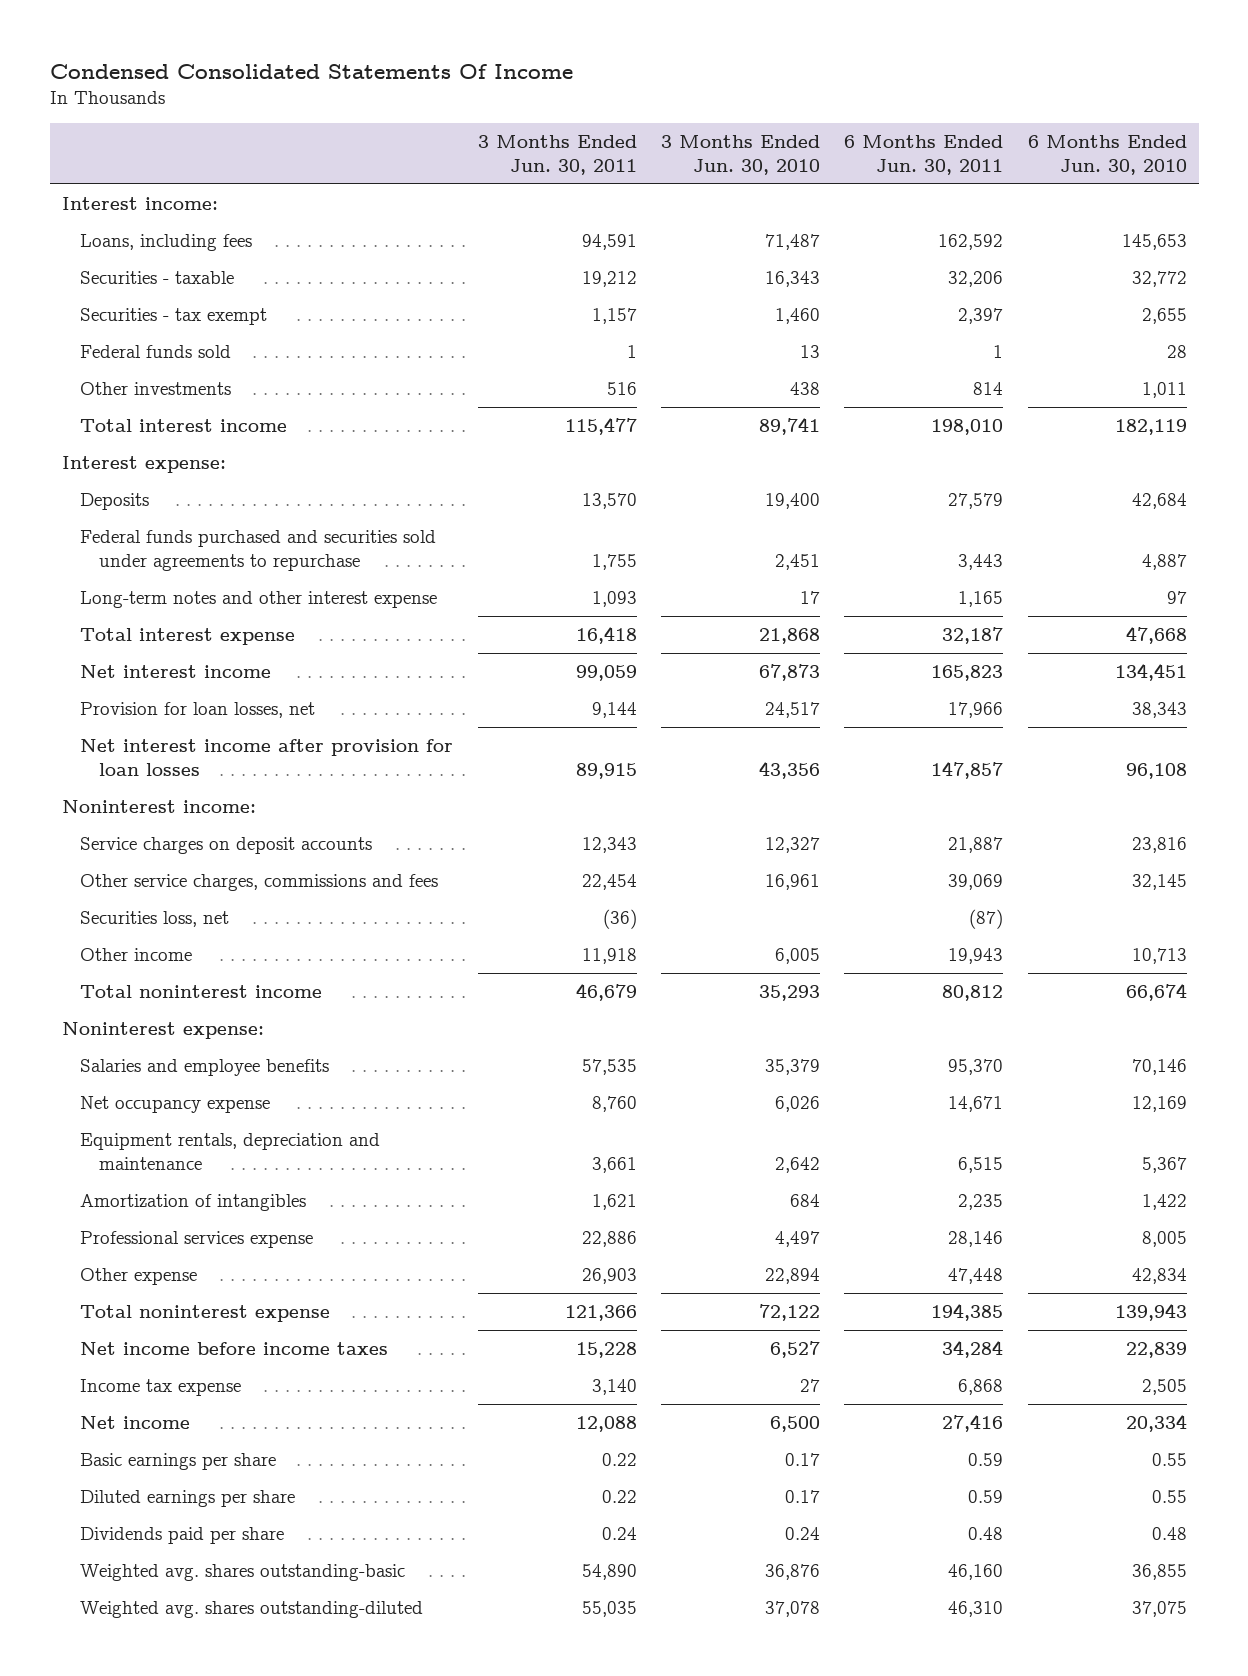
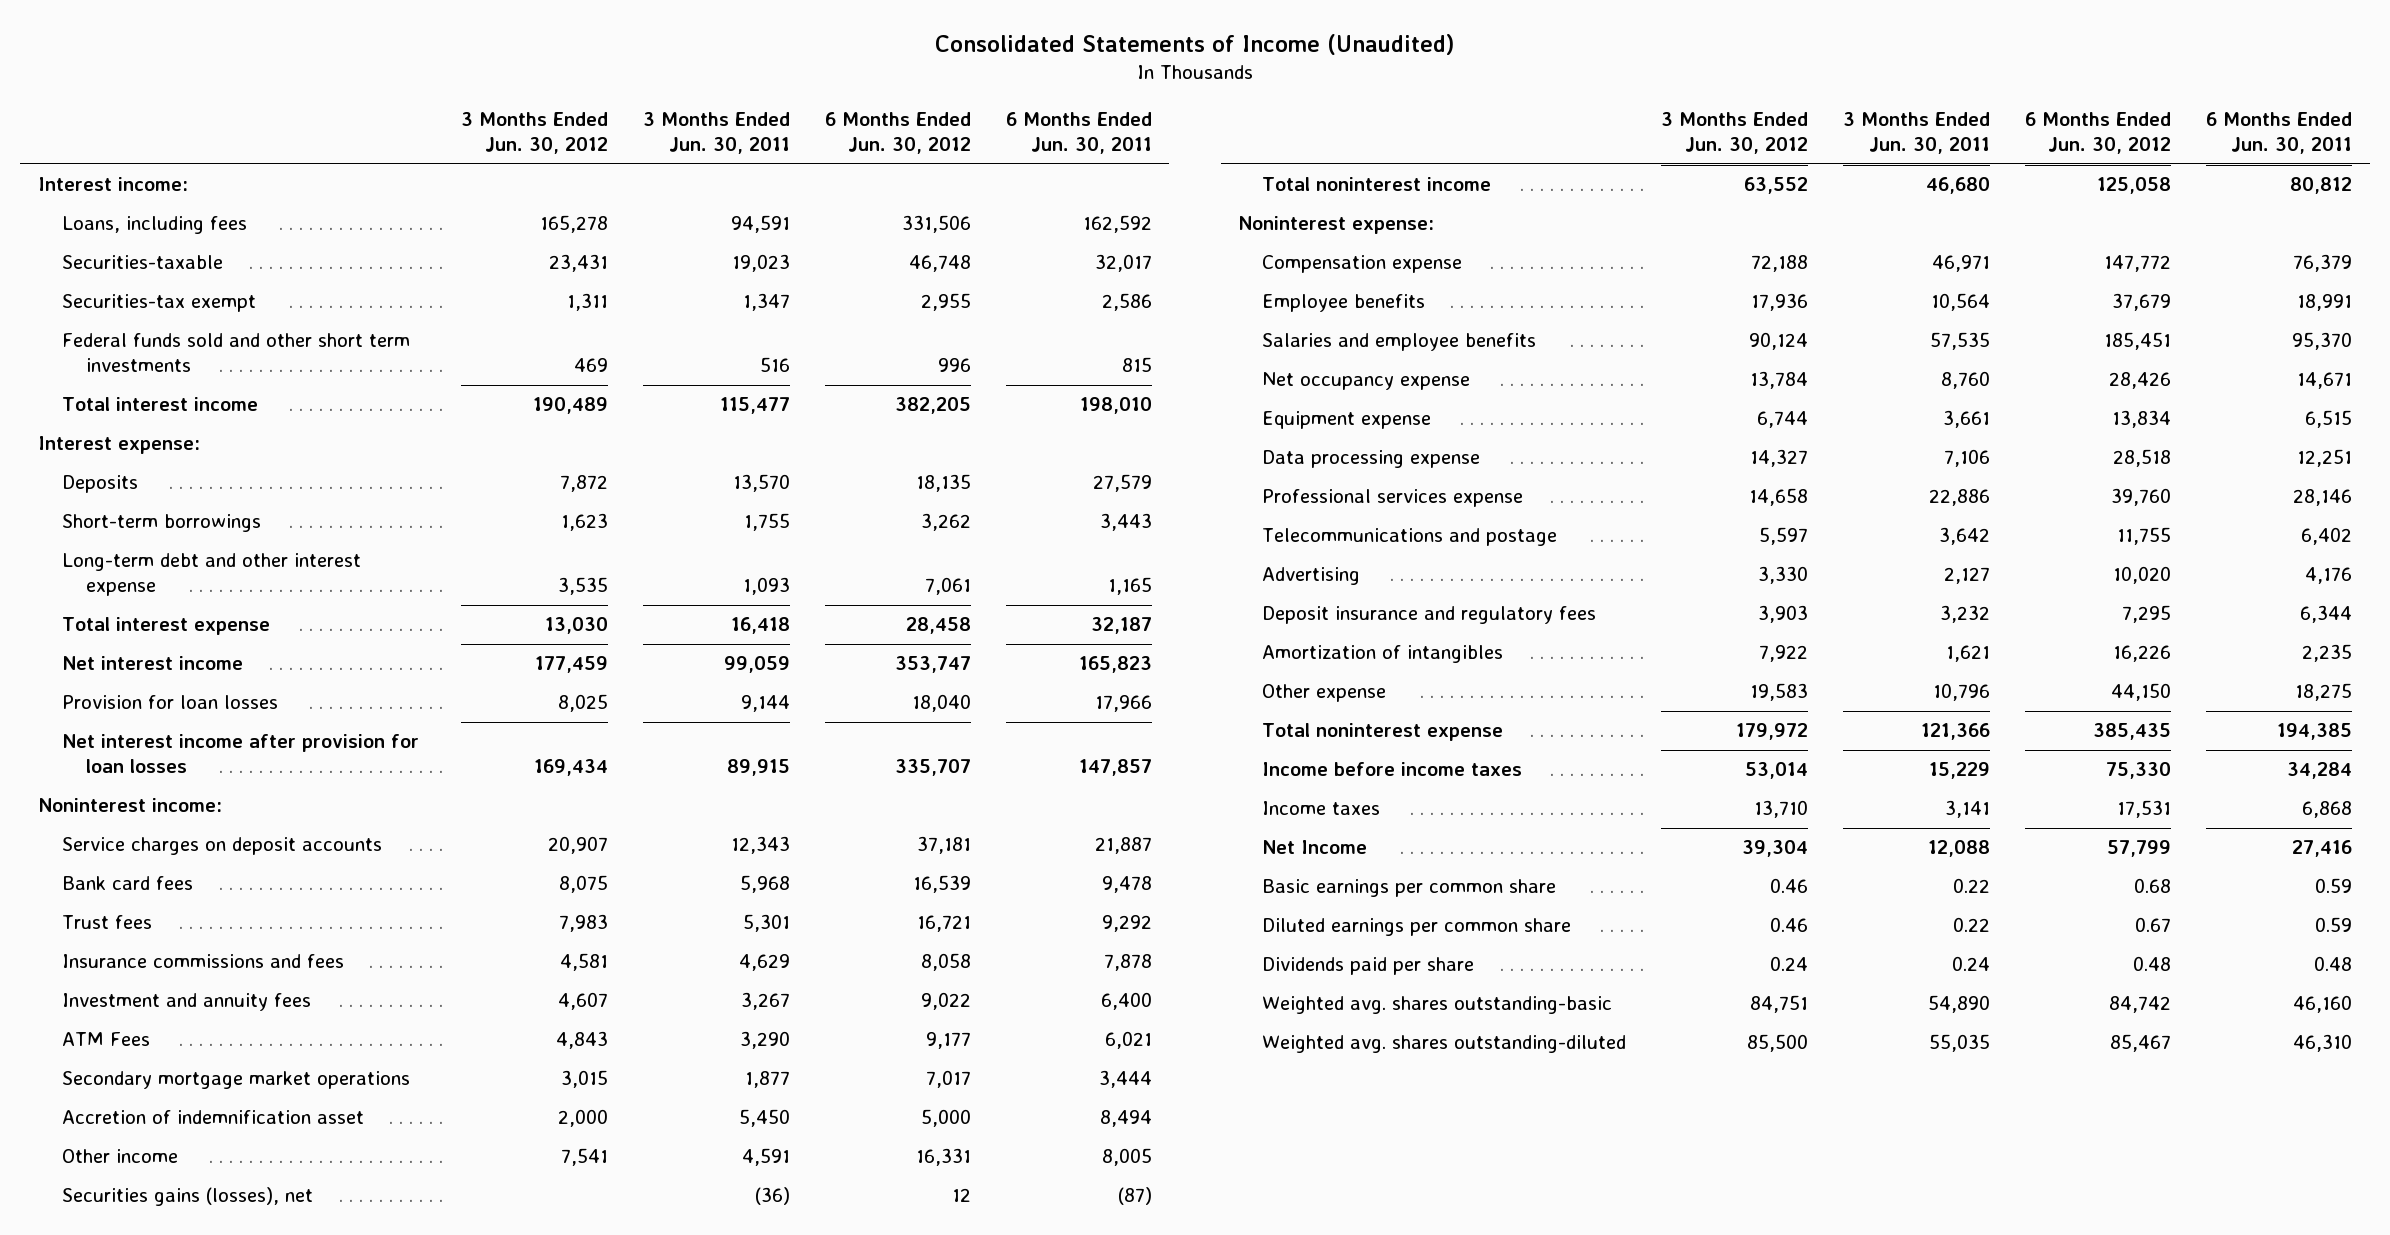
- Condensed Consolidated Statements Of Income
+ Consolidated Statements of Income (Unaudited)
- | 3 Months Ended Jun. 30, 2011 | 3 Months Ended Jun. 30, 2010 | 6 Months Ended Jun. 30, 2011 | 6 Months Ended Jun. 30, 2010
+ | 3 Months Ended Jun. 30, 2012 | 3 Months Ended Jun. 30, 2011 | 6 Months Ended Jun. 30, 2012 | 6 Months Ended Jun. 30, 2011
- Securities - taxable | 19,212 | 16,343 | 32,206 | 32,772
- Securities - tax exempt | 1,157 | 1,460 | 2,397 | 2,655
- Federal funds sold | 1 | 13 | 1 | 28
- Other investments | 516 | 438 | 814 | 1,011
+ Securities-taxable | 23,431 | 19,023 | 46,748 | 32,017
+ Securities-tax exempt | 1,311 | 1,347 | 2,955 | 2,586
+ Federal funds sold and other short term investments | 469 | 516 | 996 | 815
- Federal funds purchased and securities sold under agreements to repurchase | 1,755 | 2,451 | 3,443 | 4,887
- Long-term notes and other interest expense | 1,093 | 17 | 1,165 | 97
+ Short-term borrowings | 1,623 | 1,755 | 3,262 | 3,443
+ Long-term debt and other interest expense | 3,535 | 1,093 | 7,061 | 1,165
- Provision for loan losses, net | 9,144 | 24,517 | 17,966 | 38,343
+ Provision for loan losses | 8,025 | 9,144 | 18,040 | 17,966
- Other service charges, commissions and fees | 22,454 | 16,961 | 39,069 | 32,145
- Securities loss, net | (36) | | (87) |
- Other income | 11,918 | 6,005 | 19,943 | 10,713
- Total noninterest income | 46,679 | 35,293 | 80,812 | 66,674
+ Bank card fees | 8,075 | 5,968 | 16,539 | 9,478
+ Trust fees | 7,983 | 5,301 | 16,721 | 9,292
+ Insurance commissions and fees | 4,581 | 4,629 | 8,058 | 7,878
+ Investment and annuity fees | 4,607 | 3,267 | 9,022 | 6,400
+ ATM Fees | 4,843 | 3,290 | 9,177 | 6,021
+ Secondary mortgage market operations | 3,015 | 1,877 | 7,017 | 3,444
+ Accretion of indemnification asset | 2,000 | 5,450 | 5,000 | 8,494
+ Other income | 7,541 | 4,591 | 16,331 | 8,005
+ Securities gains (losses), net | | (36) | 12 | (87)
+ Total noninterest income | 63,552 | 46,680 | 125,058 | 80,812
+ Compensation expense | 72,188 | 46,971 | 147,772 | 76,379
+ Employee benefits | 17,936 | 10,564 | 37,679 | 18,991
- Equipment rentals, depreciation and maintenance | 3,661 | 2,642 | 6,515 | 5,367
+ Equipment expense | 6,744 | 3,661 | 13,834 | 6,515
+ Data processing expense | 14,327 | 7,106 | 28,518 | 12,251
- Other expense | 26,903 | 22,894 | 47,448 | 42,834
+ Telecommunications and postage | 5,597 | 3,642 | 11,755 | 6,402
+ Advertising | 3,330 | 2,127 | 10,020 | 4,176
+ Deposit insurance and regulatory fees | 3,903 | 3,232 | 7,295 | 6,344
moved down: Amortization of intangibles | 7,922 | 1,621 | 16,226 | 2,235
+ Other expense | 19,583 | 10,796 | 44,150 | 18,275
- Net income before income taxes | 15,228 | 6,527 | 34,284 | 22,839
- Income tax expense | 3,140 | 27 | 6,868 | 2,505
- Net income | 12,088 | 6,500 | 27,416 | 20,334
- Basic earnings per share | 0.22 | 0.17 | 0.59 | 0.55
- Diluted earnings per share | 0.22 | 0.17 | 0.59 | 0.55
+ Income before income taxes | 53,014 | 15,229 | 75,330 | 34,284
+ Income taxes | 13,710 | 3,141 | 17,531 | 6,868
+ Net Income | 39,304 | 12,088 | 57,799 | 27,416
+ Basic earnings per common share | 0.46 | 0.22 | 0.68 | 0.59
+ Diluted earnings per common share | 0.46 | 0.22 | 0.67 | 0.59

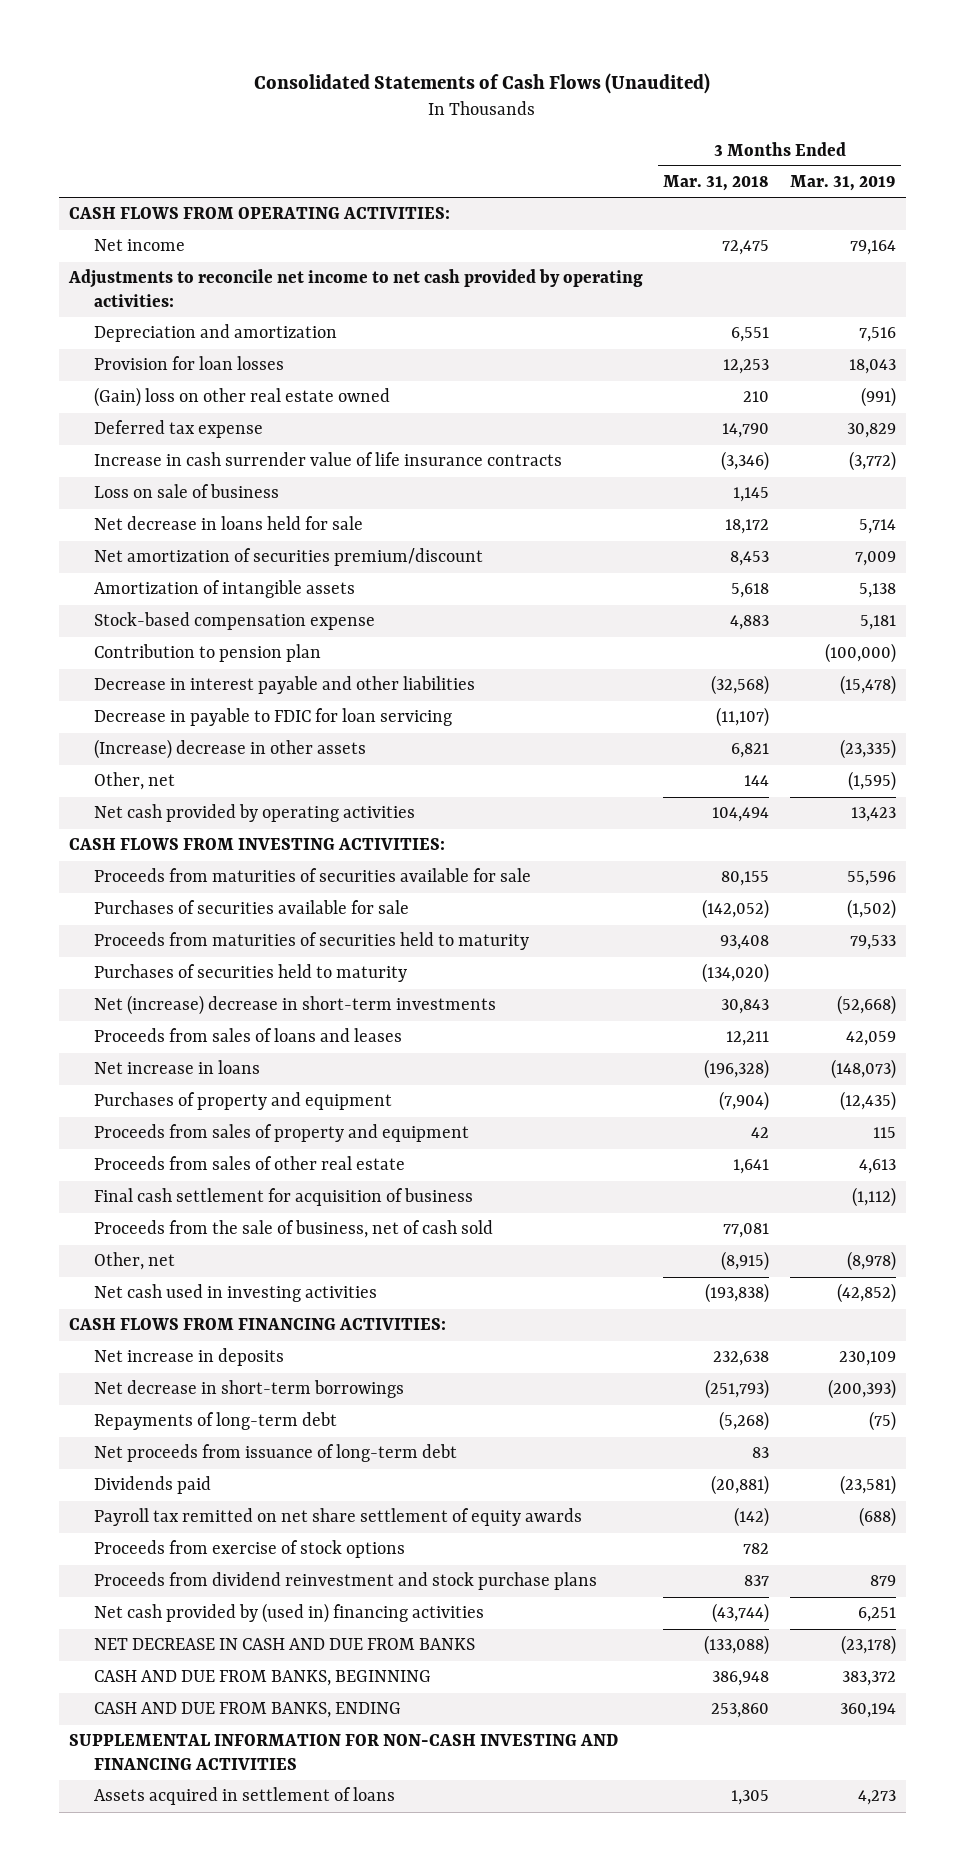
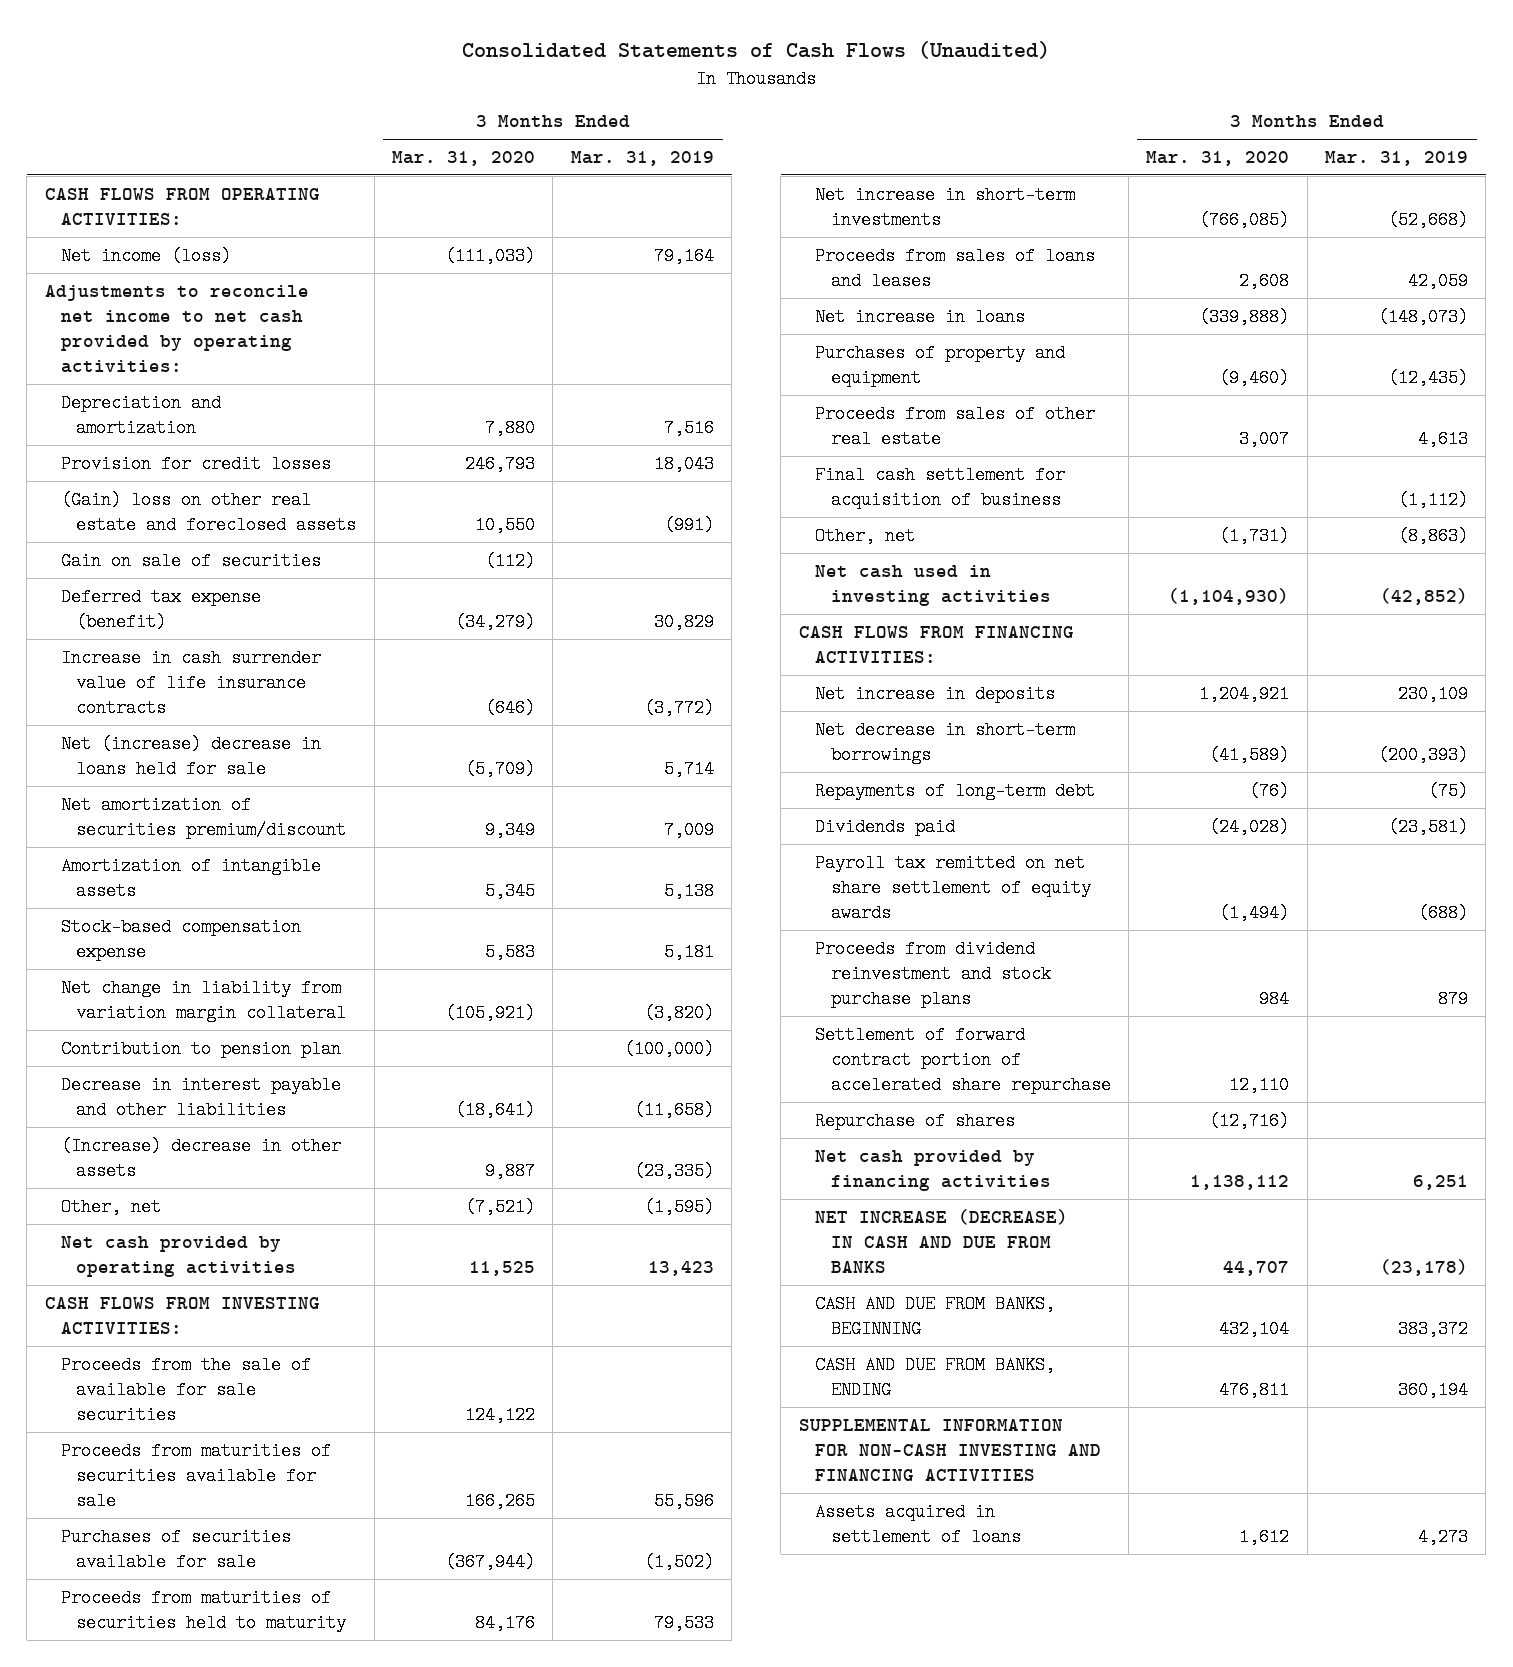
- | 3 Months Ended Mar. 31, 2018 | 3 Months Ended Mar. 31, 2019
+ | 3 Months Ended Mar. 31, 2020 | 3 Months Ended Mar. 31, 2019
- Net income | 72,475 | 79,164
+ Net income (loss) | (111,033) | 79,164
- Provision for loan losses | 12,253 | 18,043
- (Gain) loss on other real estate owned | 210 | (991)
- Deferred tax expense | 14,790 | 30,829
+ Provision for credit losses | 246,793 | 18,043
+ (Gain) loss on other real estate and foreclosed assets | 10,550 | (991)
+ Gain on sale of securities | (112) |
+ Deferred tax expense (benefit) | (34,279) | 30,829
- Loss on sale of business | 1,145 |
- Net decrease in loans held for sale | 18,172 | 5,714
+ Net (increase) decrease in loans held for sale | (5,709) | 5,714
+ Net change in liability from variation margin collateral | (105,921) | (3,820)
- Decrease in interest payable and other liabilities | (32,568) | (15,478)
- Decrease in payable to FDIC for loan servicing | (11,107) |
+ Decrease in interest payable and other liabilities | (18,641) | (11,658)
+ Proceeds from the sale of available for sale securities | 124,122 |
- Purchases of securities held to maturity | (134,020) |
- Net (increase) decrease in short-term investments | 30,843 | (52,668)
+ Net increase in short-term investments | (766,085) | (52,668)
- Proceeds from sales of property and equipment | 42 | 115
- Proceeds from the sale of business, net of cash sold | 77,081 |
- Other, net | (8,915) | (8,978)
+ Other, net | (1,731) | (8,863)
- Net proceeds from issuance of long-term debt | 83 |
- Proceeds from exercise of stock options | 782 |
- Net cash provided by (used in) financing activities | (43,744) | 6,251
- NET DECREASE IN CASH AND DUE FROM BANKS | (133,088) | (23,178)
+ Settlement of forward contract portion of accelerated share repurchase | 12,110 |
+ Repurchase of shares | (12,716) |
+ Net cash provided by financing activities | 1,138,112 | 6,251
+ NET INCREASE (DECREASE) IN CASH AND DUE FROM BANKS | 44,707 | (23,178)

